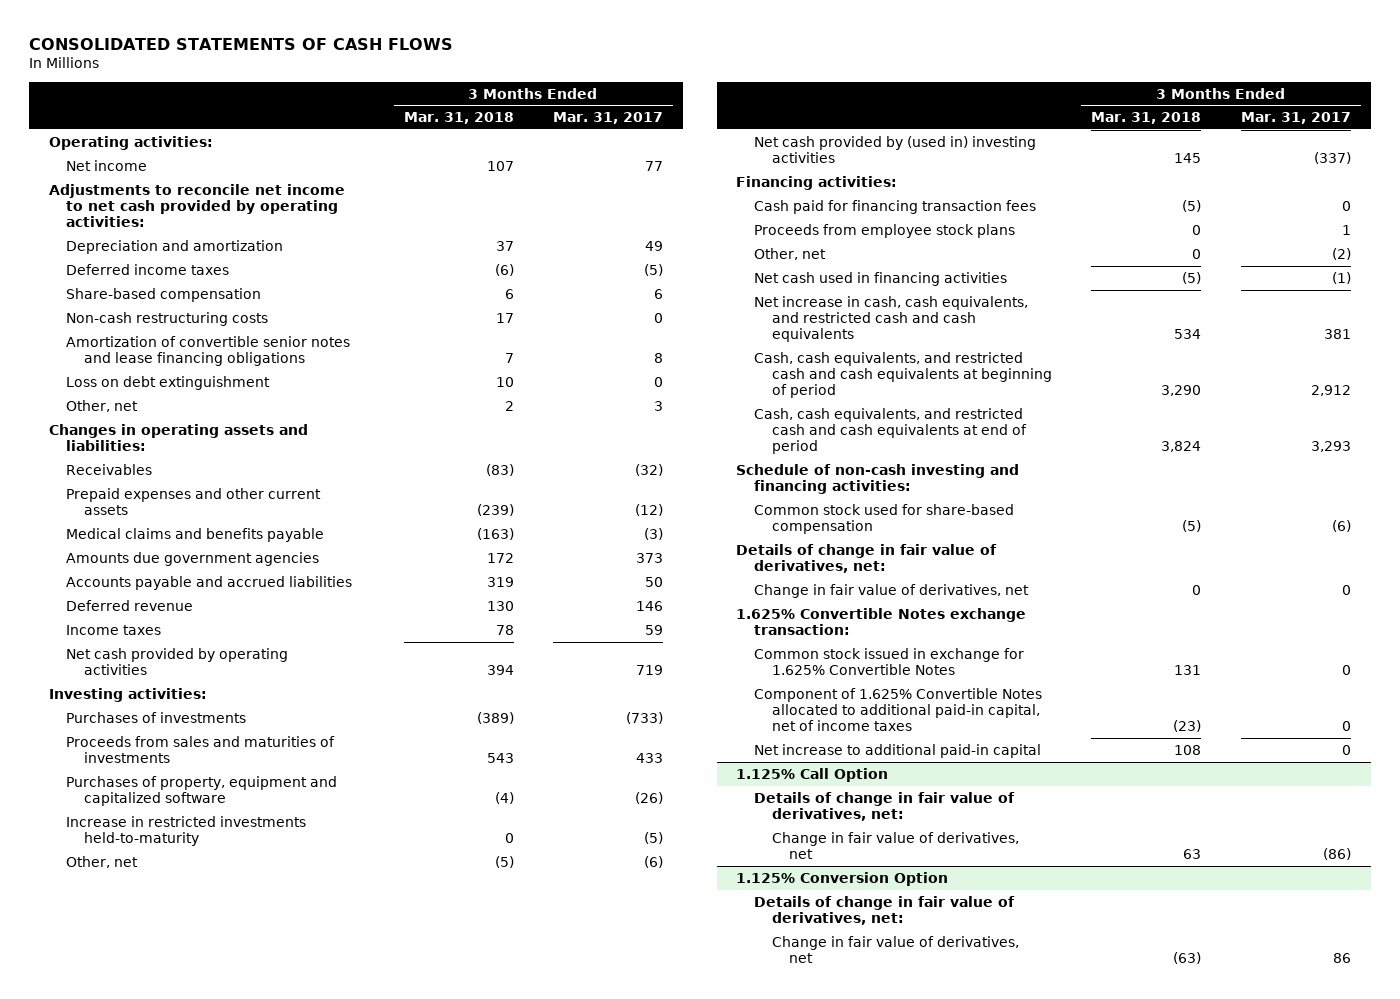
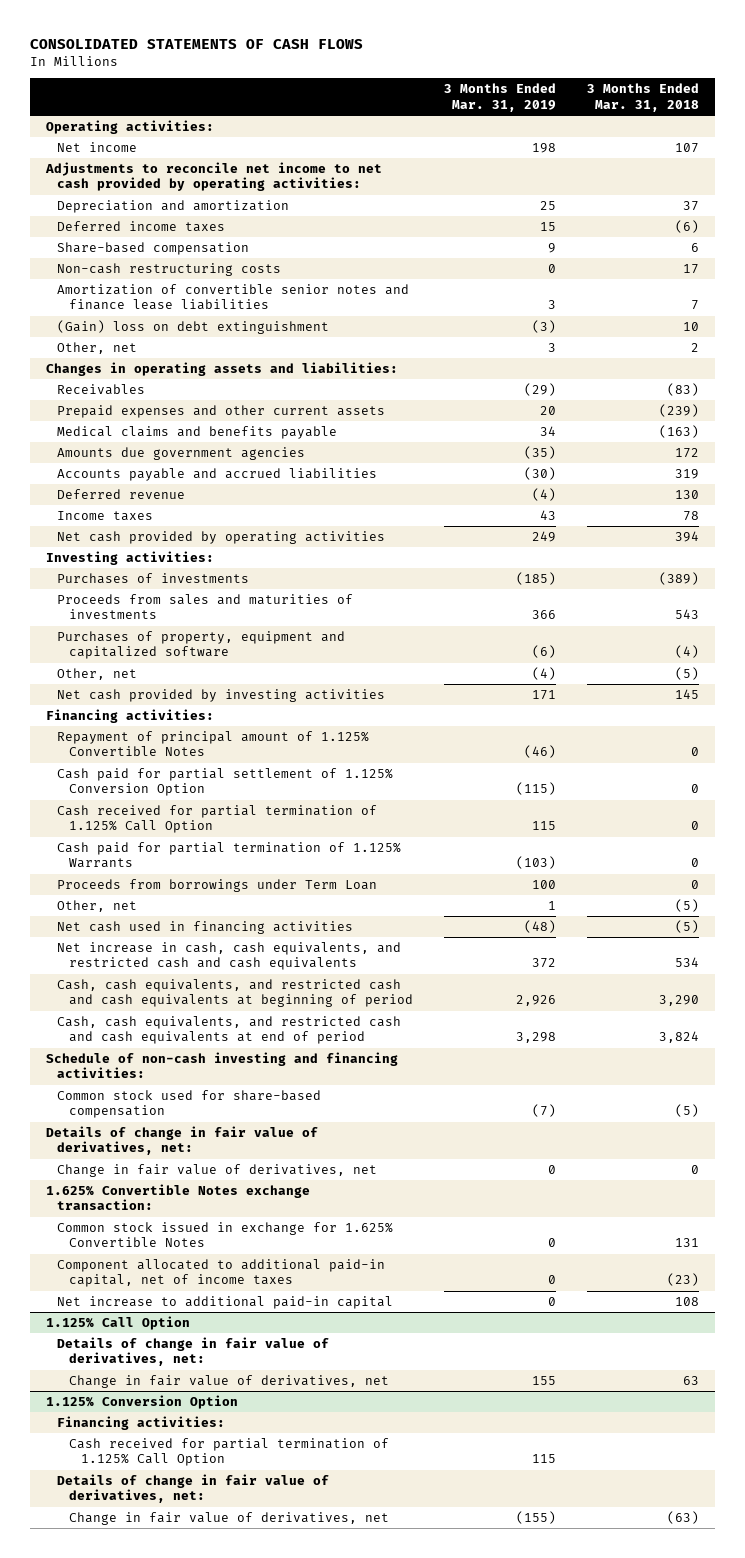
- | 3 Months Ended Mar. 31, 2018 | 3 Months Ended Mar. 31, 2017
+ | 3 Months Ended Mar. 31, 2019 | 3 Months Ended Mar. 31, 2018
- Amortization of convertible senior notes and lease financing obligations | 7 | 8
- Loss on debt extinguishment | 10 | 0
+ Amortization of convertible senior notes and finance lease liabilities | 3 | 7
+ (Gain) loss on debt extinguishment | (3) | 10
- Increase in restricted investments held-to-maturity | 0 | (5)
- Net cash provided by (used in) investing activities | 145 | (337)
+ Net cash provided by investing activities | 171 | 145
- Cash paid for financing transaction fees | (5) | 0
- Proceeds from employee stock plans | 0 | 1
- Other, net | 0 | (2)
+ Repayment of principal amount of 1.125% Convertible Notes | (46) | 0
+ Cash paid for partial settlement of 1.125% Conversion Option | (115) | 0
+ Cash received for partial termination of 1.125% Call Option | 115 | 0
+ Cash paid for partial termination of 1.125% Warrants | (103) | 0
+ Proceeds from borrowings under Term Loan | 100 | 0
+ Other, net | 1 | (5)
- Component of 1.625% Convertible Notes allocated to additional paid-in capital, net of income taxes | (23) | 0
+ Component allocated to additional paid-in capital, net of income taxes | 0 | (23)
@ 1.125% Conversion Option
+ Financing activities:
+ Cash received for partial termination of 1.125% Call Option | 115 |

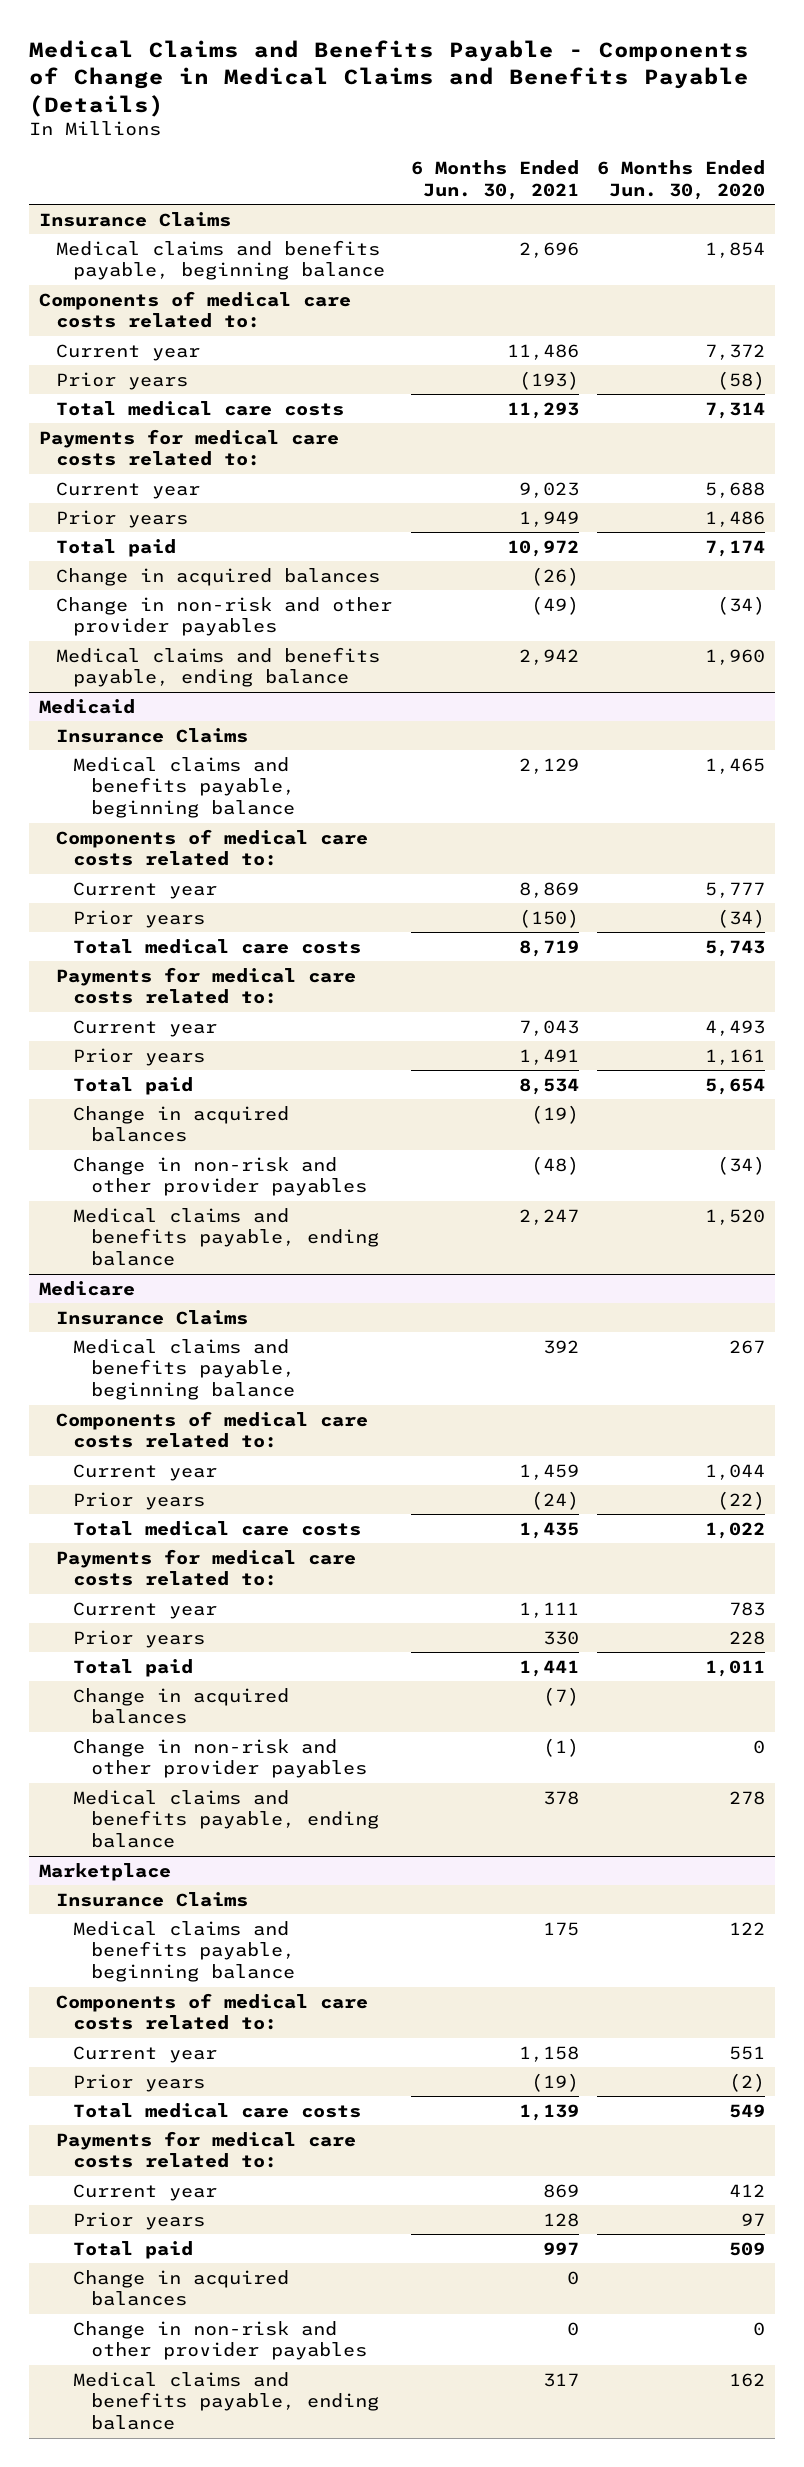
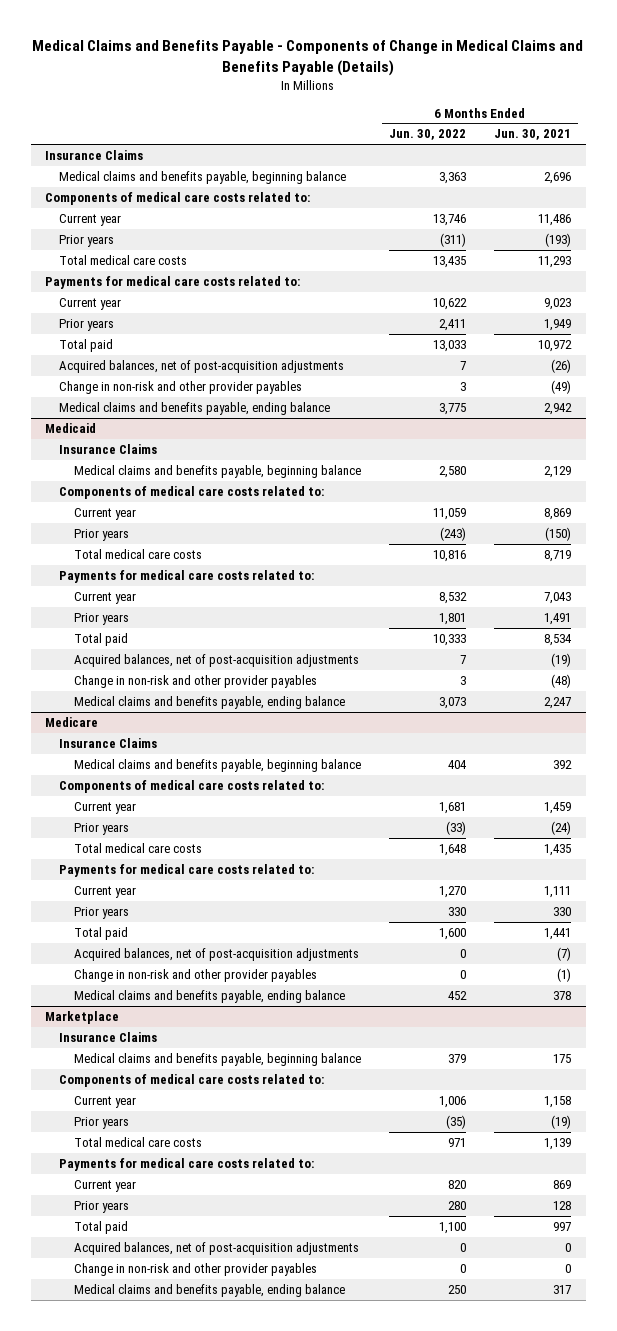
- | 6 Months Ended Jun. 30, 2021 | 6 Months Ended Jun. 30, 2020
+ | 6 Months Ended Jun. 30, 2022 | 6 Months Ended Jun. 30, 2021
- Change in acquired balances | (26) |
+ Acquired balances, net of post-acquisition adjustments | 7 | (26)
@ Medicaid
- Change in acquired balances | (19) |
+ Acquired balances, net of post-acquisition adjustments | 7 | (19)
@ Medicare
- Change in acquired balances | (7) |
+ Acquired balances, net of post-acquisition adjustments | 0 | (7)
@ Marketplace
- Change in acquired balances | 0 |
+ Acquired balances, net of post-acquisition adjustments | 0 | 0

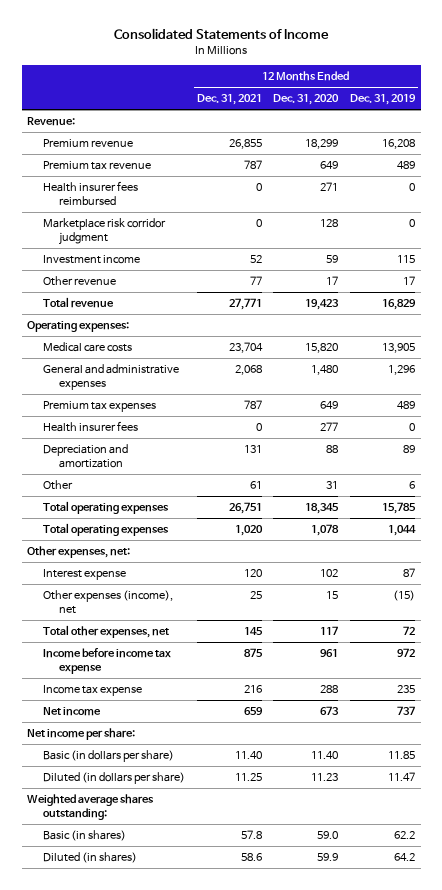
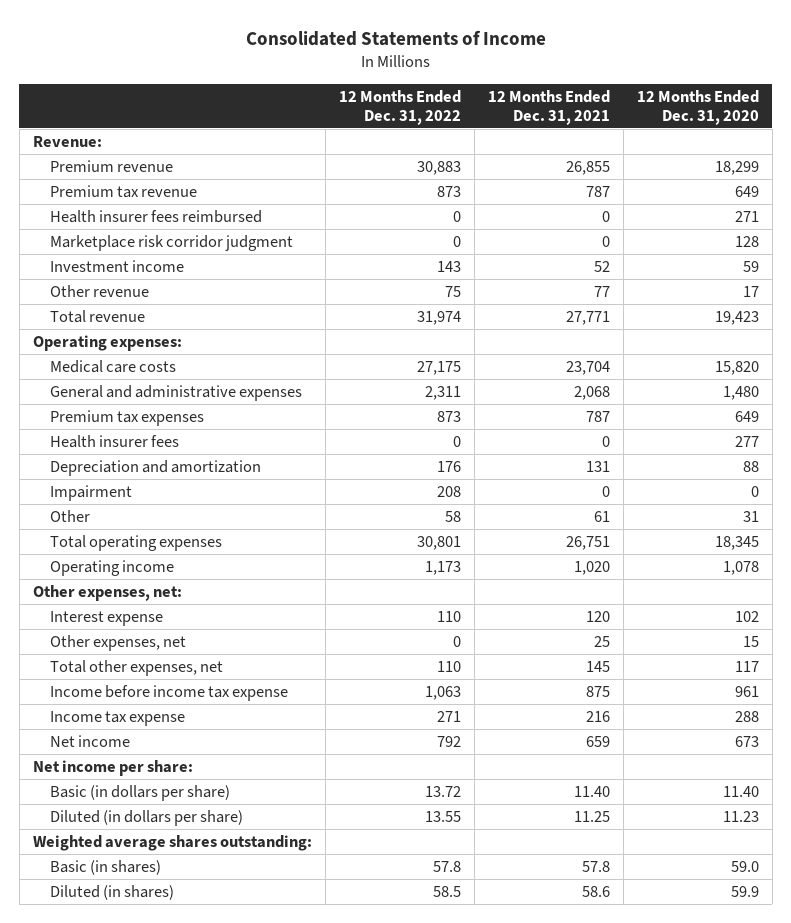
- | 12 Months Ended Dec. 31, 2021 | 12 Months Ended Dec. 31, 2020 | 12 Months Ended Dec. 31, 2019
+ | 12 Months Ended Dec. 31, 2022 | 12 Months Ended Dec. 31, 2021 | 12 Months Ended Dec. 31, 2020
+ Impairment | 208 | 0 | 0
- Total operating expenses | 1,020 | 1,078 | 1,044
+ Operating income | 1,173 | 1,020 | 1,078
- Other expenses (income), net | 25 | 15 | (15)
+ Other expenses, net | 0 | 25 | 15

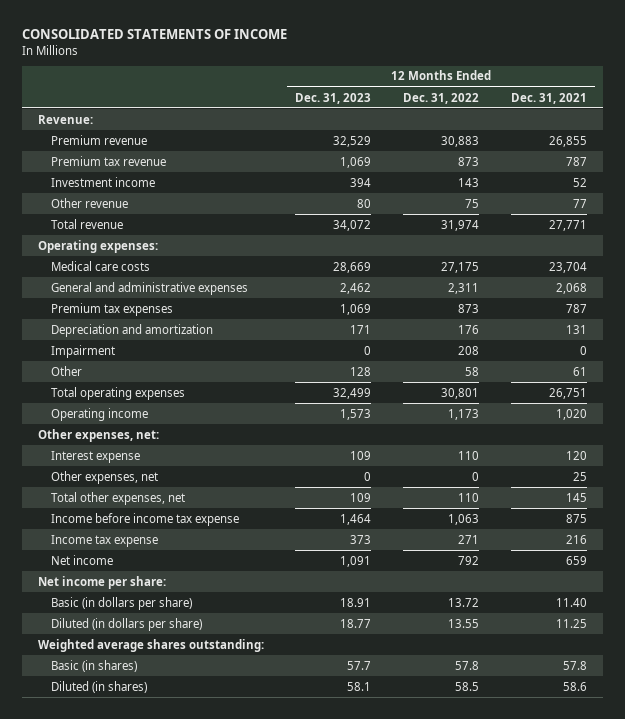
- Consolidated Statements of Income
+ CONSOLIDATED STATEMENTS OF INCOME
- | 12 Months Ended Dec. 31, 2022 | 12 Months Ended Dec. 31, 2021 | 12 Months Ended Dec. 31, 2020
+ | 12 Months Ended Dec. 31, 2023 | 12 Months Ended Dec. 31, 2022 | 12 Months Ended Dec. 31, 2021
- Health insurer fees reimbursed | 0 | 0 | 271
- Marketplace risk corridor judgment | 0 | 0 | 128
- Health insurer fees | 0 | 0 | 277

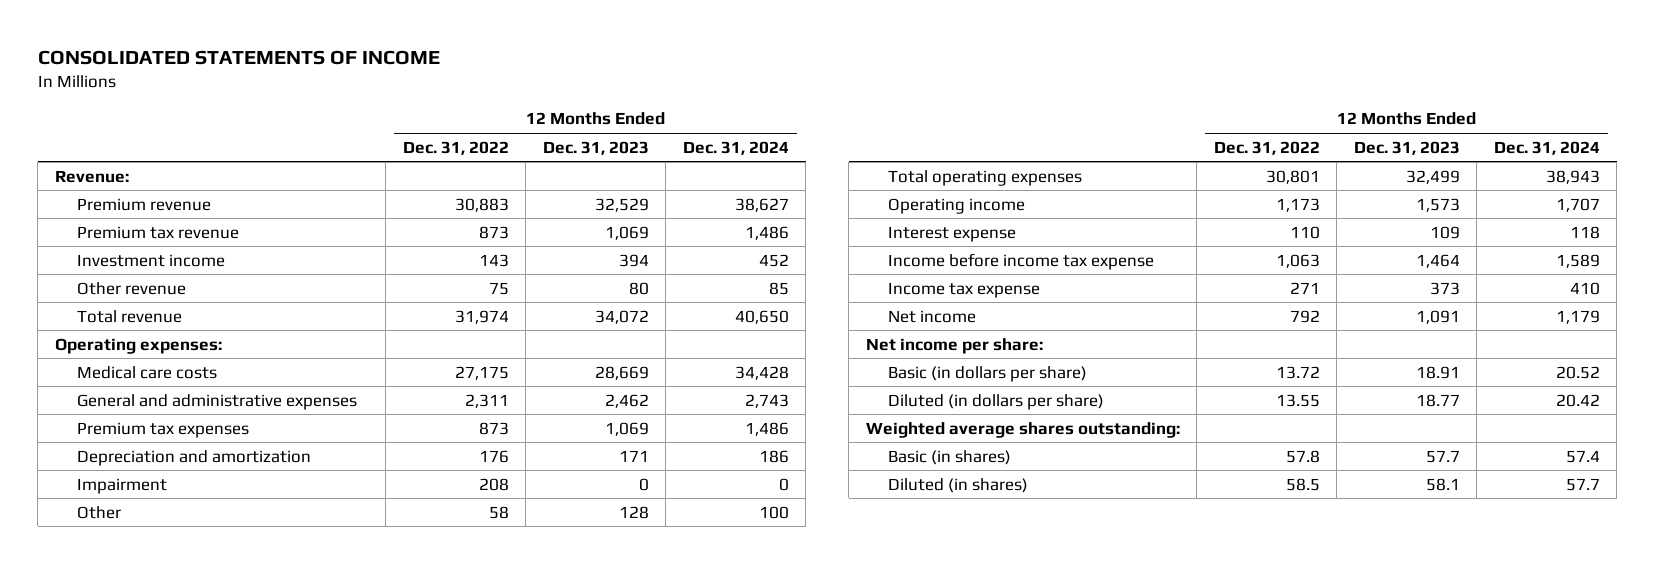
- | 12 Months Ended Dec. 31, 2023 | 12 Months Ended Dec. 31, 2022 | 12 Months Ended Dec. 31, 2021
+ | 12 Months Ended Dec. 31, 2022 | 12 Months Ended Dec. 31, 2023 | 12 Months Ended Dec. 31, 2024
- Other expenses, net:
- Other expenses, net | 0 | 0 | 25
- Total other expenses, net | 109 | 110 | 145

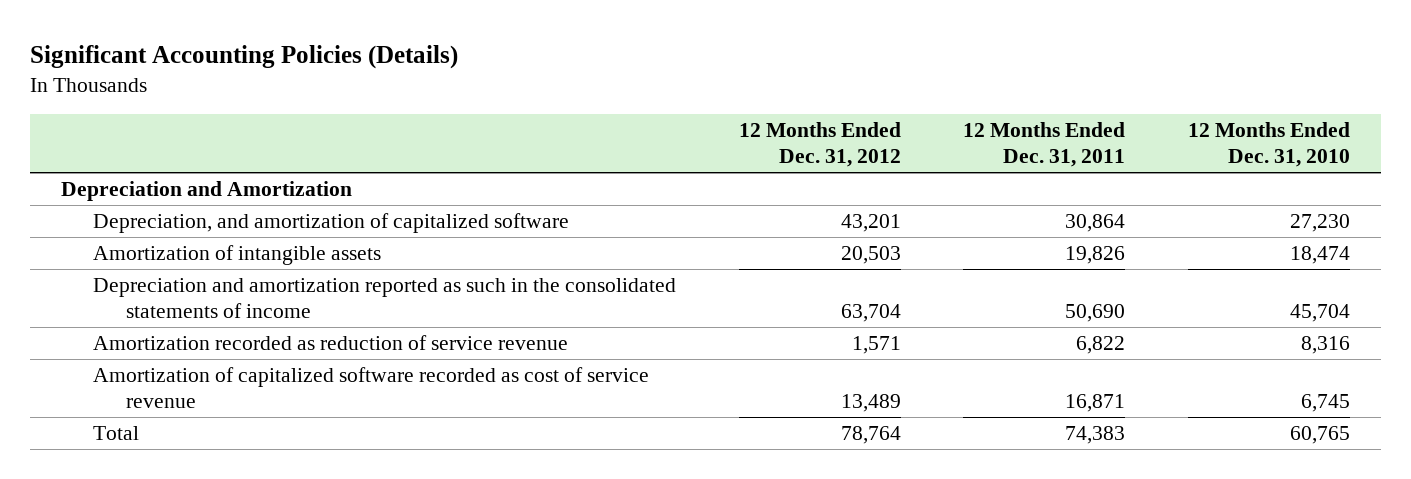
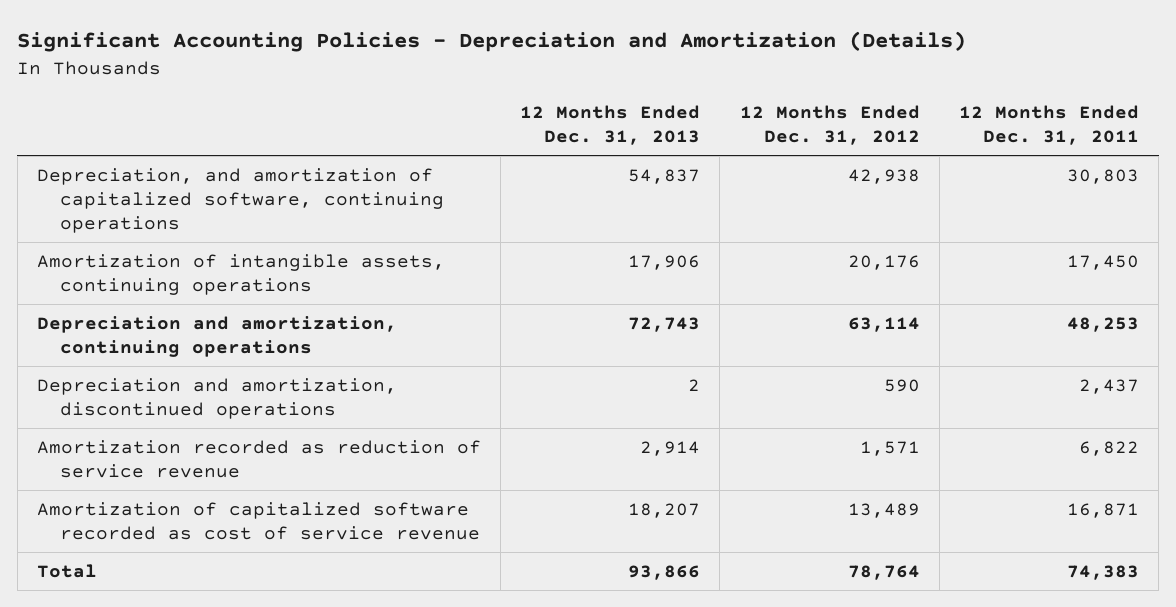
- Significant Accounting Policies (Details)
+ Significant Accounting Policies - Depreciation and Amortization (Details)
- | 12 Months Ended Dec. 31, 2012 | 12 Months Ended Dec. 31, 2011 | 12 Months Ended Dec. 31, 2010
+ | 12 Months Ended Dec. 31, 2013 | 12 Months Ended Dec. 31, 2012 | 12 Months Ended Dec. 31, 2011
- Depreciation and Amortization
- Depreciation, and amortization of capitalized software | 43,201 | 30,864 | 27,230
- Amortization of intangible assets | 20,503 | 19,826 | 18,474
- Depreciation and amortization reported as such in the consolidated statements of income | 63,704 | 50,690 | 45,704
+ Depreciation, and amortization of capitalized software, continuing operations | 54,837 | 42,938 | 30,803
+ Amortization of intangible assets, continuing operations | 17,906 | 20,176 | 17,450
+ Depreciation and amortization, continuing operations | 72,743 | 63,114 | 48,253
+ Depreciation and amortization, discontinued operations | 2 | 590 | 2,437

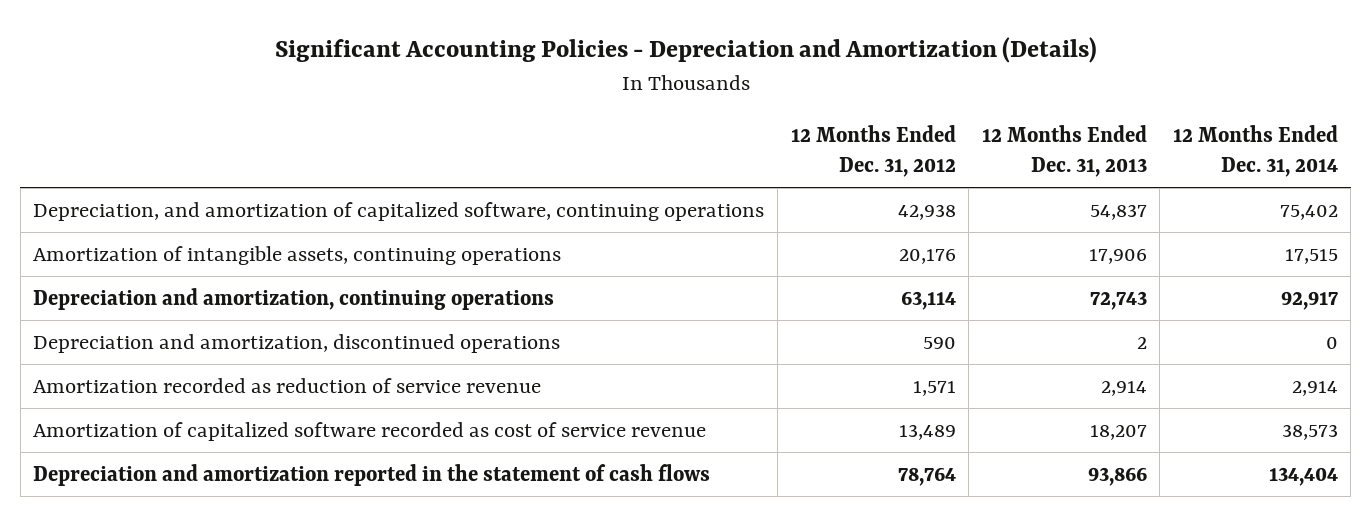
- | 12 Months Ended Dec. 31, 2013 | 12 Months Ended Dec. 31, 2012 | 12 Months Ended Dec. 31, 2011
+ | 12 Months Ended Dec. 31, 2012 | 12 Months Ended Dec. 31, 2013 | 12 Months Ended Dec. 31, 2014
- Total | 93,866 | 78,764 | 74,383
+ Depreciation and amortization reported in the statement of cash flows | 78,764 | 93,866 | 134,404

